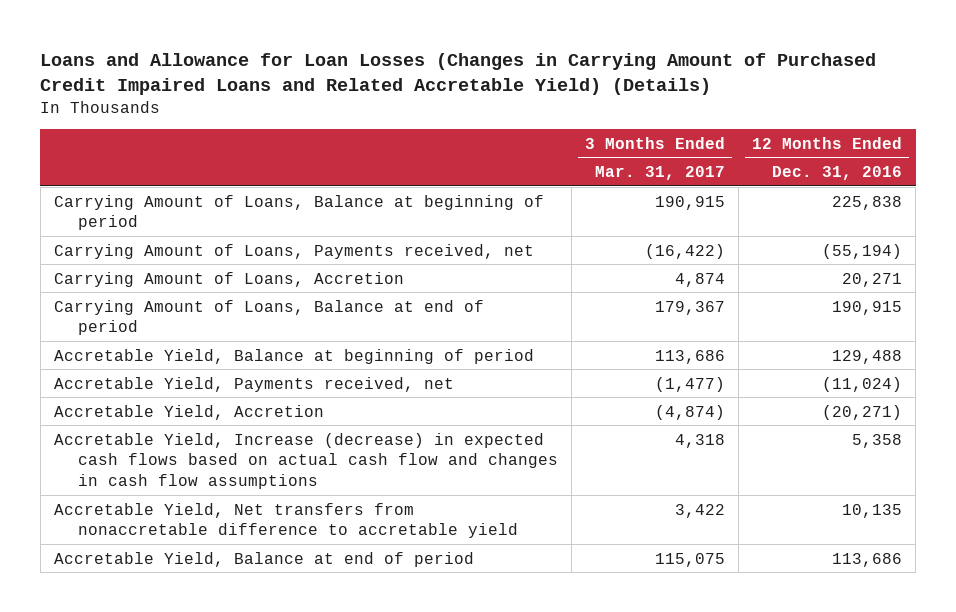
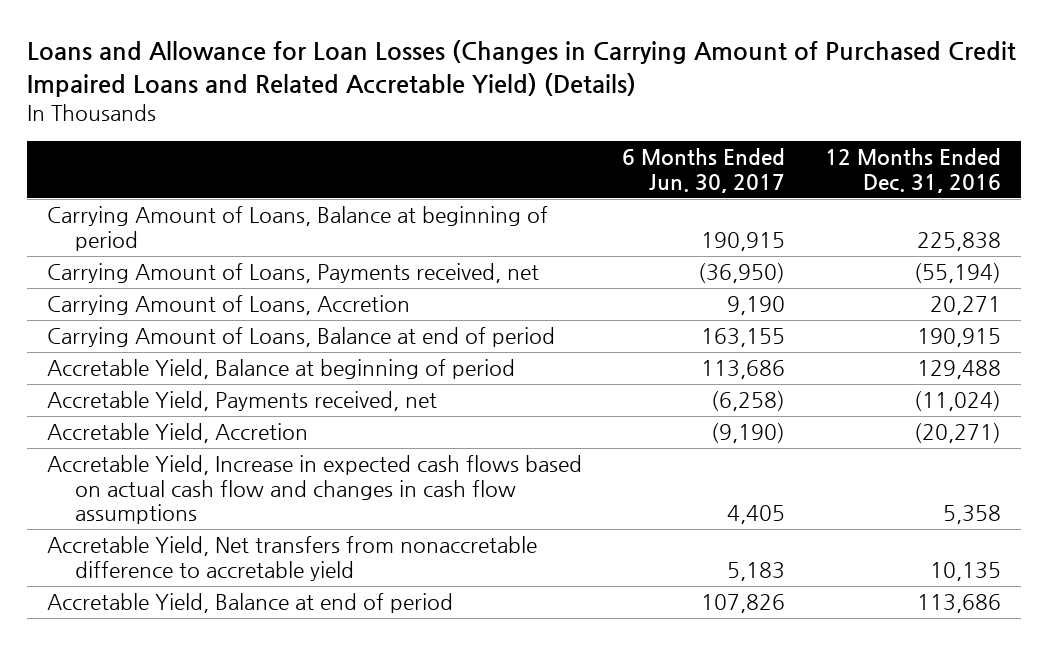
- | 3 Months Ended Mar. 31, 2017 | 12 Months Ended Dec. 31, 2016
+ | 6 Months Ended Jun. 30, 2017 | 12 Months Ended Dec. 31, 2016
- Accretable Yield, Increase (decrease) in expected cash flows based on actual cash flow and changes in cash flow assumptions | 4,318 | 5,358
+ Accretable Yield, Increase in expected cash flows based on actual cash flow and changes in cash flow assumptions | 4,405 | 5,358

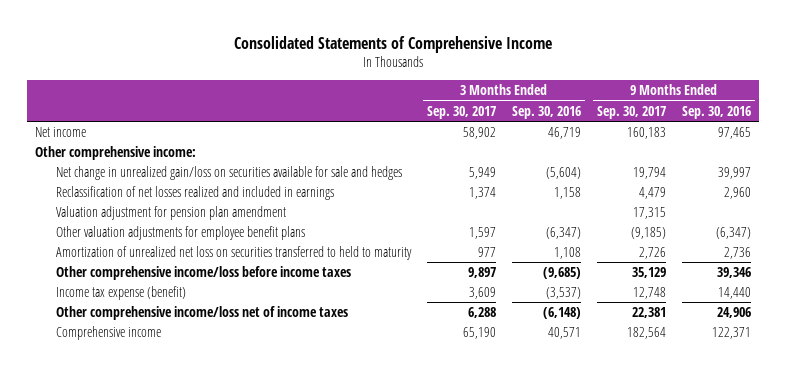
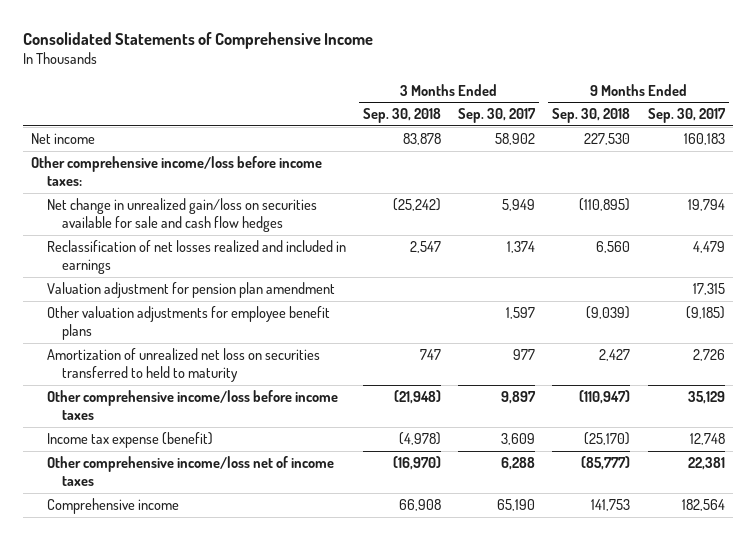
- | 3 Months Ended Sep. 30, 2017 | 3 Months Ended Sep. 30, 2016 | 9 Months Ended Sep. 30, 2017 | 9 Months Ended Sep. 30, 2016
+ | 3 Months Ended Sep. 30, 2018 | 3 Months Ended Sep. 30, 2017 | 9 Months Ended Sep. 30, 2018 | 9 Months Ended Sep. 30, 2017
- Other comprehensive income:
- Net change in unrealized gain/loss on securities available for sale and hedges | 5,949 | (5,604) | 19,794 | 39,997
+ Other comprehensive income/loss before income taxes:
+ Net change in unrealized gain/loss on securities available for sale and cash flow hedges | (25,242) | 5,949 | (110,895) | 19,794

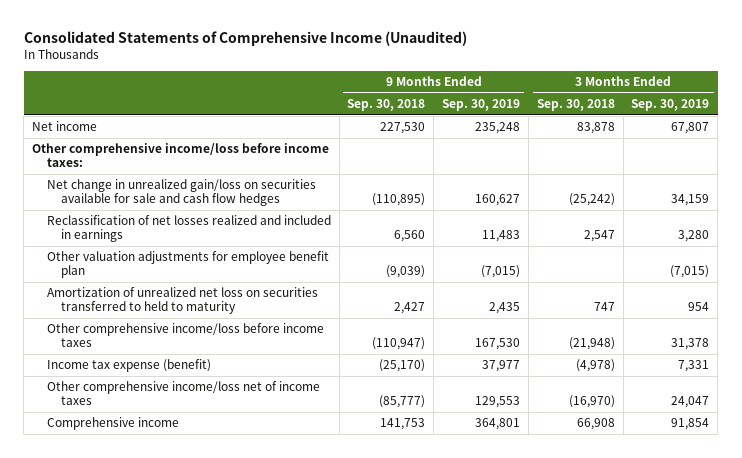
- Consolidated Statements of Comprehensive Income
+ Consolidated Statements of Comprehensive Income (Unaudited)
- | 3 Months Ended Sep. 30, 2018 | 3 Months Ended Sep. 30, 2017 | 9 Months Ended Sep. 30, 2018 | 9 Months Ended Sep. 30, 2017
+ | 9 Months Ended Sep. 30, 2018 | 9 Months Ended Sep. 30, 2019 | 3 Months Ended Sep. 30, 2018 | 3 Months Ended Sep. 30, 2019
- Valuation adjustment for pension plan amendment | | | | 17,315
- Other valuation adjustments for employee benefit plans | | 1,597 | (9,039) | (9,185)
+ Other valuation adjustments for employee benefit plan | (9,039) | (7,015) | | (7,015)

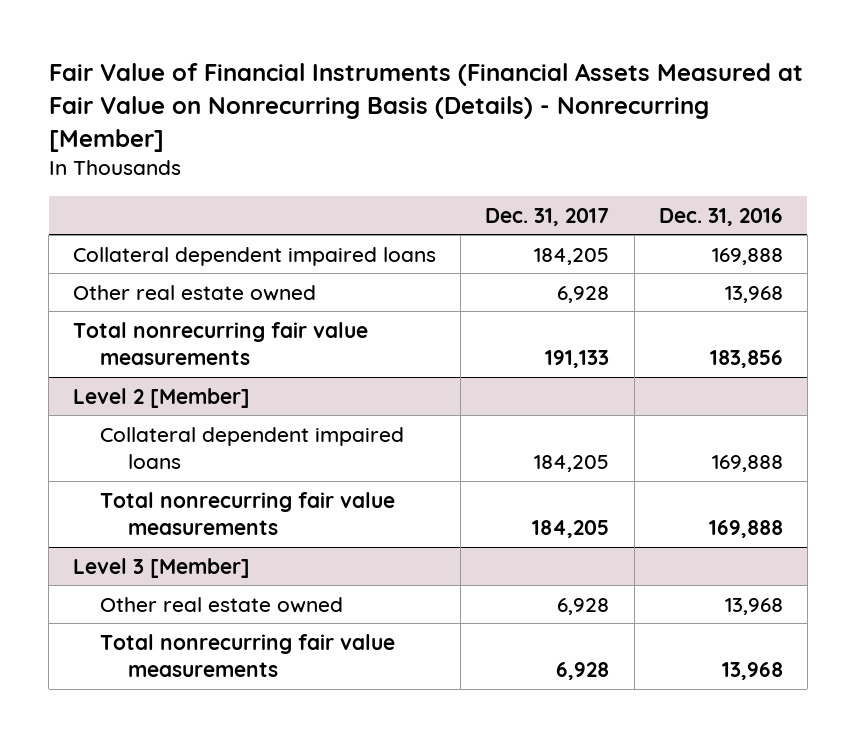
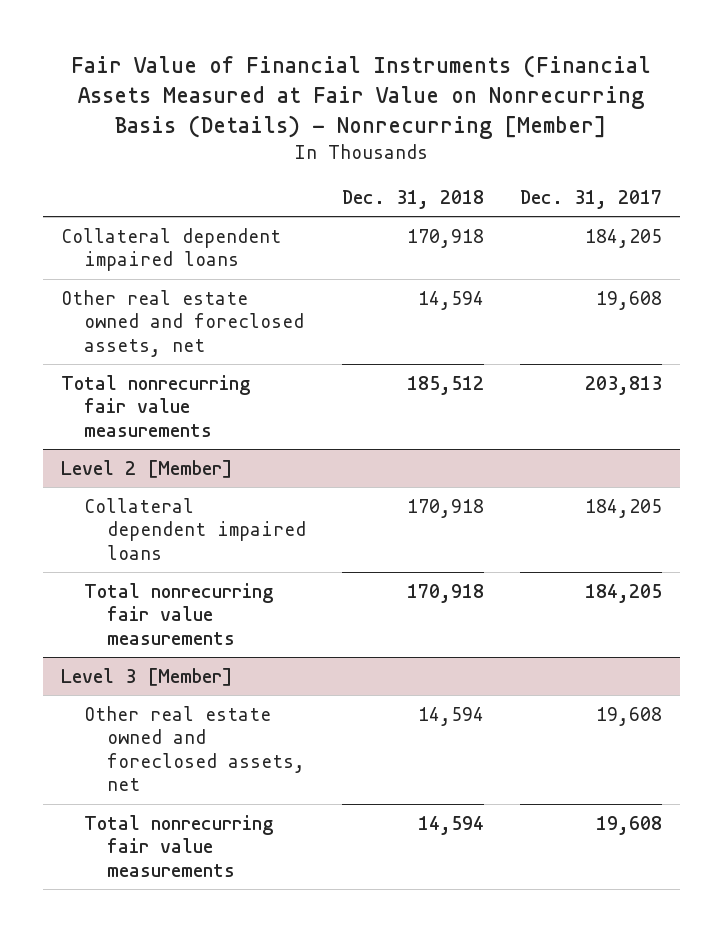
- | Dec. 31, 2017 | Dec. 31, 2016
+ | Dec. 31, 2018 | Dec. 31, 2017
- Other real estate owned | 6,928 | 13,968
- Total nonrecurring fair value measurements | 191,133 | 183,856
+ Other real estate owned and foreclosed assets, net | 14,594 | 19,608
+ Total nonrecurring fair value measurements | 185,512 | 203,813
@ Level 3 [Member]
- Other real estate owned | 6,928 | 13,968
- Total nonrecurring fair value measurements | 6,928 | 13,968
+ Other real estate owned and foreclosed assets, net | 14,594 | 19,608
+ Total nonrecurring fair value measurements | 14,594 | 19,608

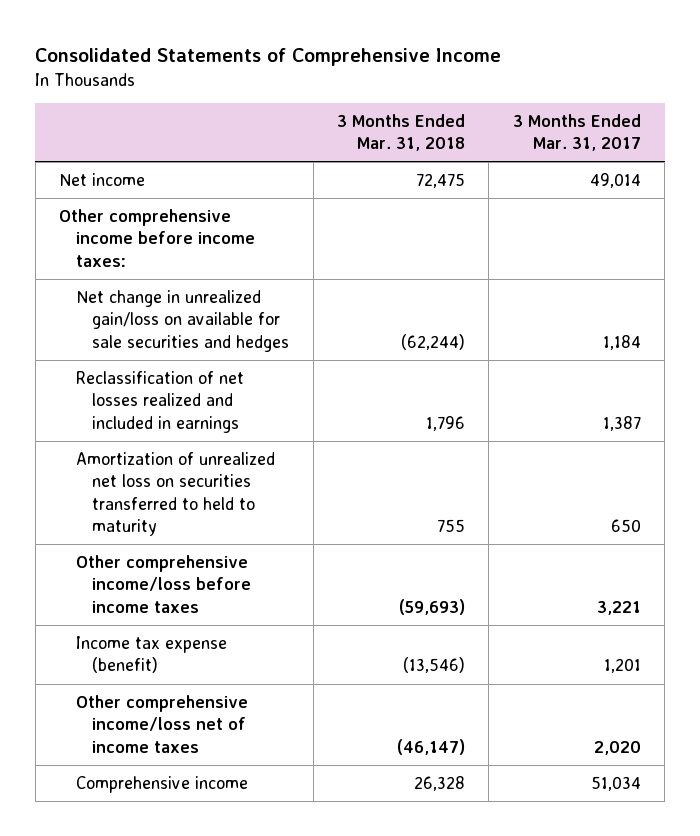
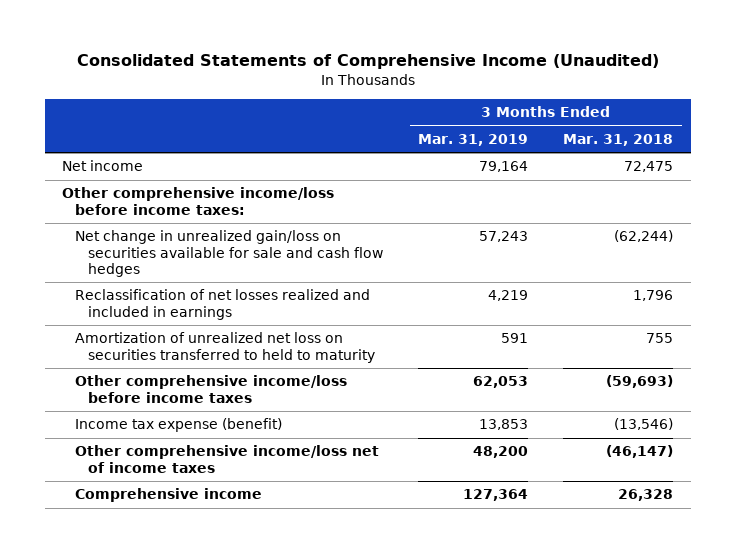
- Consolidated Statements of Comprehensive Income
+ Consolidated Statements of Comprehensive Income (Unaudited)
- | 3 Months Ended Mar. 31, 2018 | 3 Months Ended Mar. 31, 2017
+ | 3 Months Ended Mar. 31, 2019 | 3 Months Ended Mar. 31, 2018
- Other comprehensive income before income taxes:
- Net change in unrealized gain/loss on available for sale securities and hedges | (62,244) | 1,184
+ Other comprehensive income/loss before income taxes:
+ Net change in unrealized gain/loss on securities available for sale and cash flow hedges | 57,243 | (62,244)

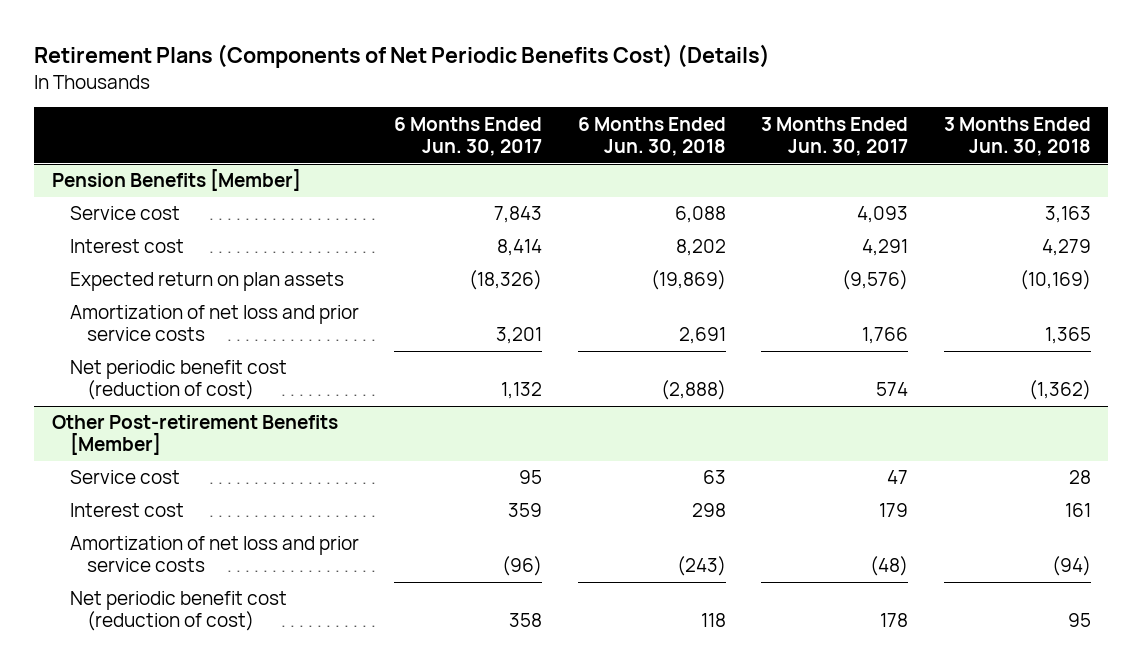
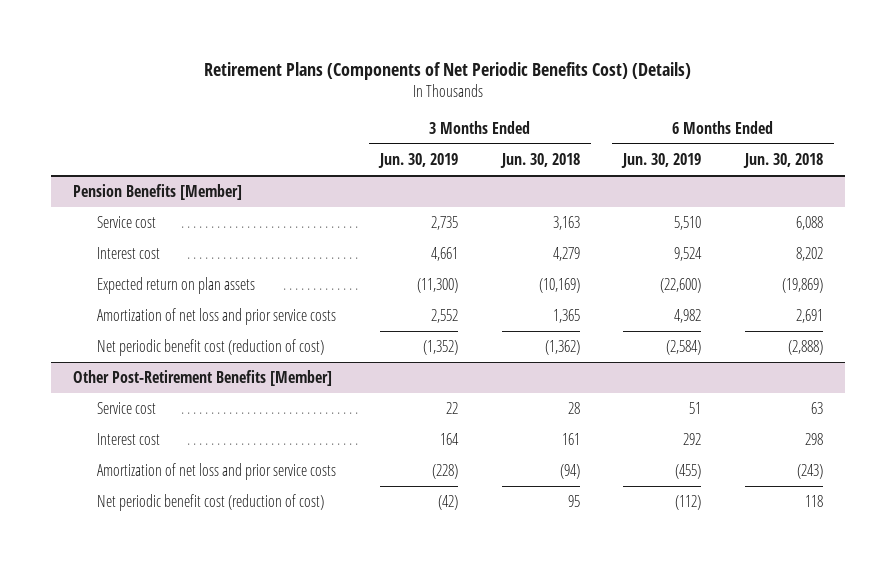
- | 6 Months Ended Jun. 30, 2017 | 6 Months Ended Jun. 30, 2018 | 3 Months Ended Jun. 30, 2017 | 3 Months Ended Jun. 30, 2018
+ | 3 Months Ended Jun. 30, 2019 | 3 Months Ended Jun. 30, 2018 | 6 Months Ended Jun. 30, 2019 | 6 Months Ended Jun. 30, 2018
- Other Post-retirement Benefits [Member]
+ Other Post-Retirement Benefits [Member]

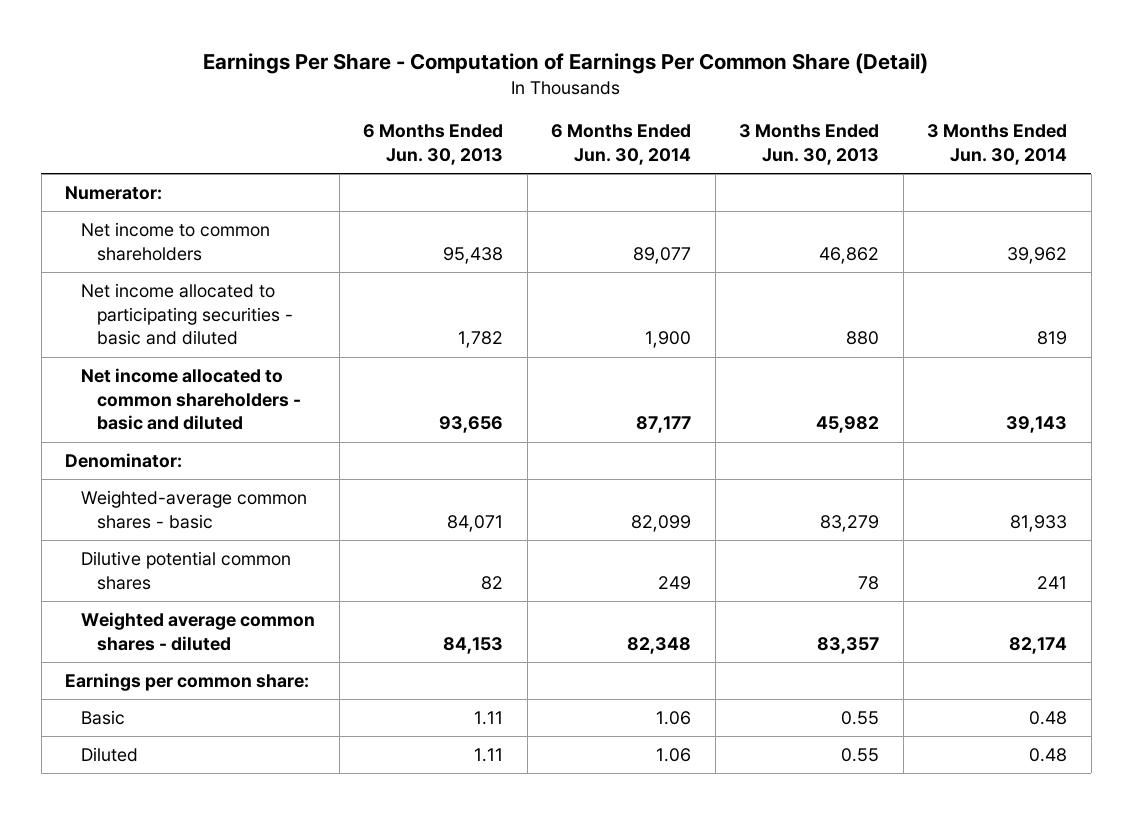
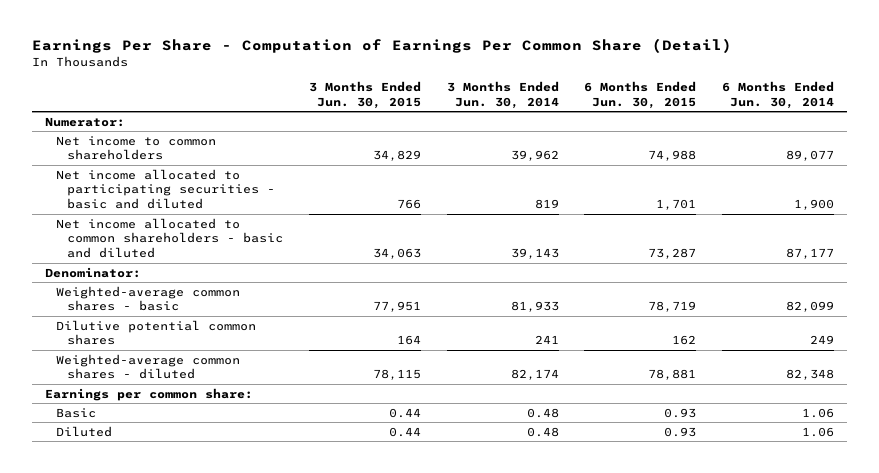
- | 6 Months Ended Jun. 30, 2013 | 6 Months Ended Jun. 30, 2014 | 3 Months Ended Jun. 30, 2013 | 3 Months Ended Jun. 30, 2014
+ | 3 Months Ended Jun. 30, 2015 | 3 Months Ended Jun. 30, 2014 | 6 Months Ended Jun. 30, 2015 | 6 Months Ended Jun. 30, 2014
- Weighted average common shares - diluted | 84,153 | 82,348 | 83,357 | 82,174
+ Weighted-average common shares - diluted | 78,115 | 82,174 | 78,881 | 82,348

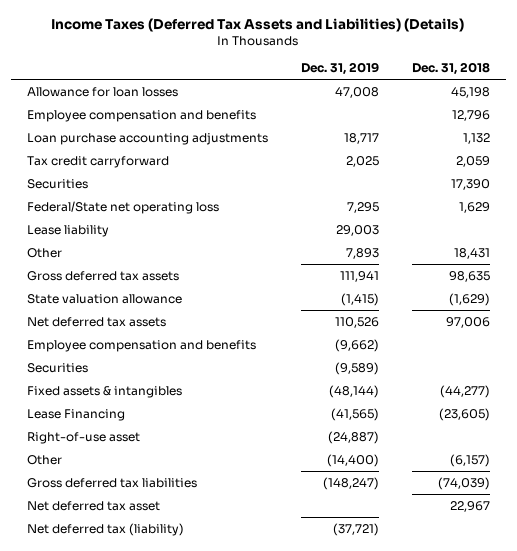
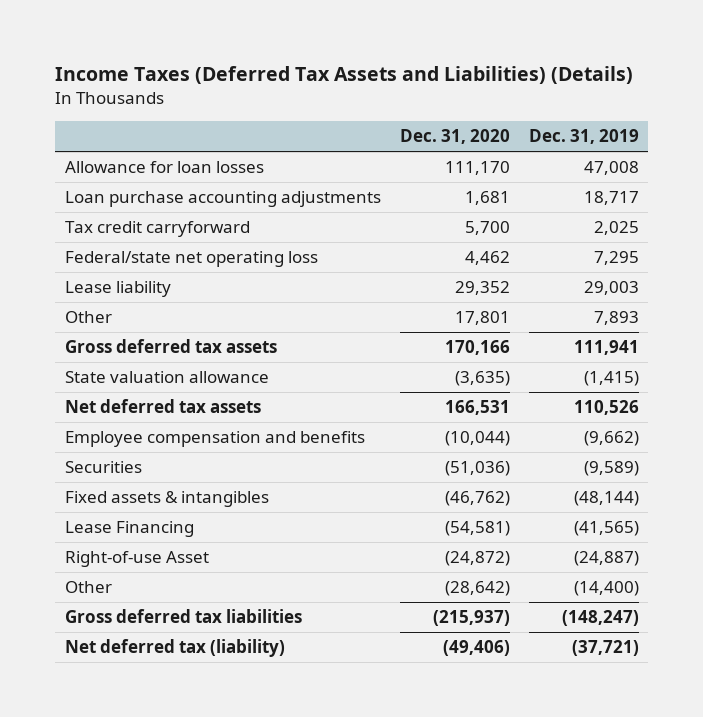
- | Dec. 31, 2019 | Dec. 31, 2018
+ | Dec. 31, 2020 | Dec. 31, 2019
- Employee compensation and benefits | | 12,796
- Securities | | 17,390
- Federal/State net operating loss | 7,295 | 1,629
+ Federal/state net operating loss | 4,462 | 7,295
- Right-of-use asset | (24,887) |
+ Right-of-use Asset | (24,872) | (24,887)
- Net deferred tax asset | | 22,967

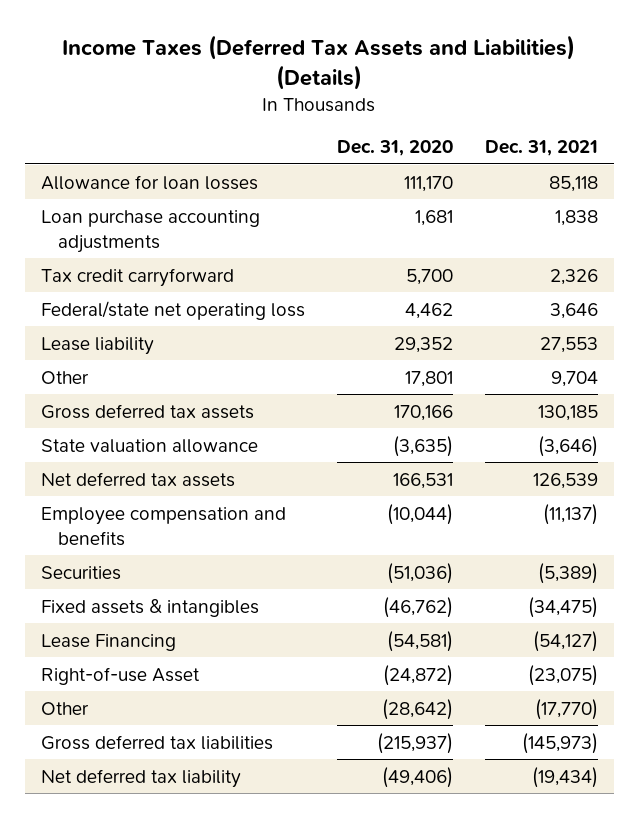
- | Dec. 31, 2020 | Dec. 31, 2019
+ | Dec. 31, 2020 | Dec. 31, 2021
- Net deferred tax (liability) | (49,406) | (37,721)
+ Net deferred tax liability | (49,406) | (19,434)

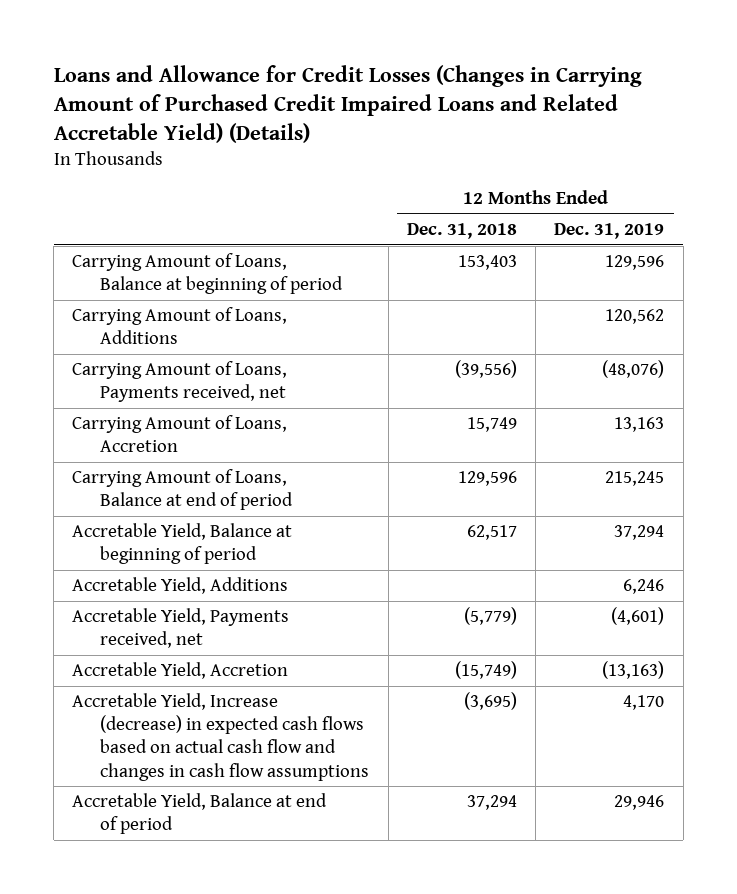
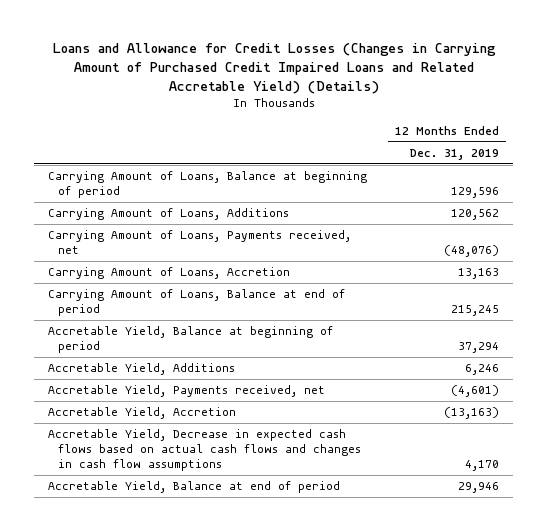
- | 12 Months Ended Dec. 31, 2018 | 12 Months Ended Dec. 31, 2019
+ | 12 Months Ended Dec. 31, 2019
- Accretable Yield, Increase (decrease) in expected cash flows based on actual cash flow and changes in cash flow assumptions | (3,695) | 4,170
+ Accretable Yield, Decrease in expected cash flows based on actual cash flows and changes in cash flow assumptions | 4,170

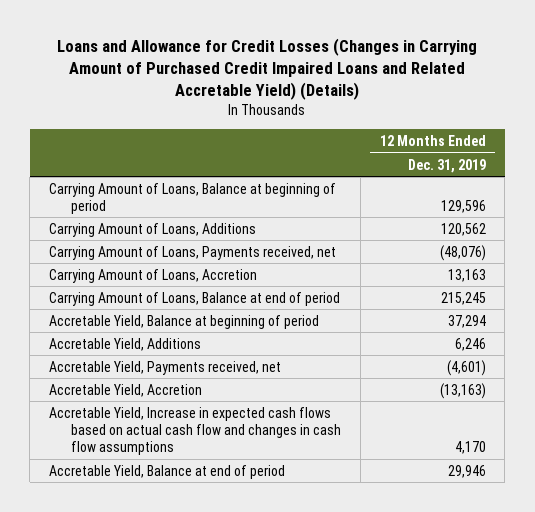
- Accretable Yield, Decrease in expected cash flows based on actual cash flows and changes in cash flow assumptions | 4,170
+ Accretable Yield, Increase in expected cash flows based on actual cash flow and changes in cash flow assumptions | 4,170

